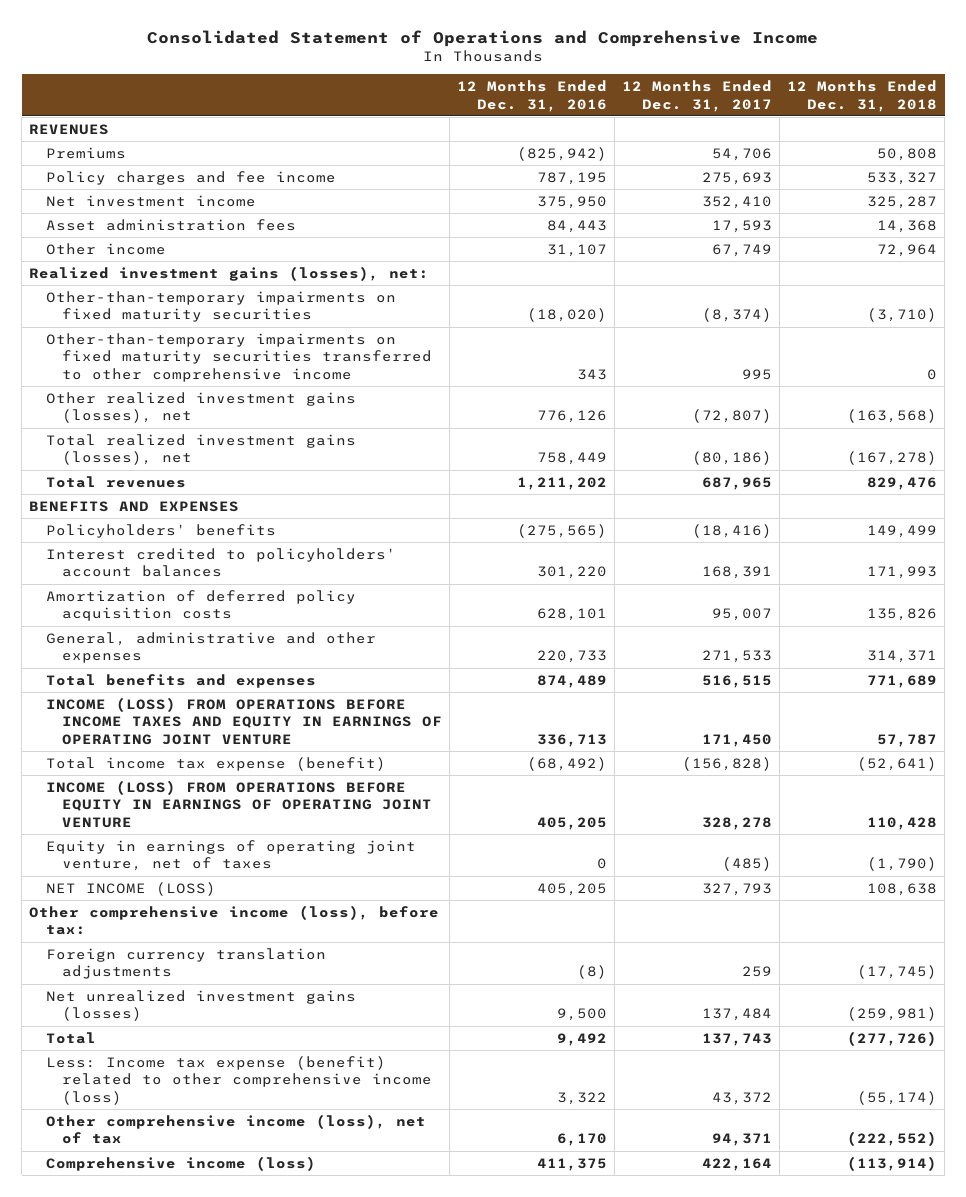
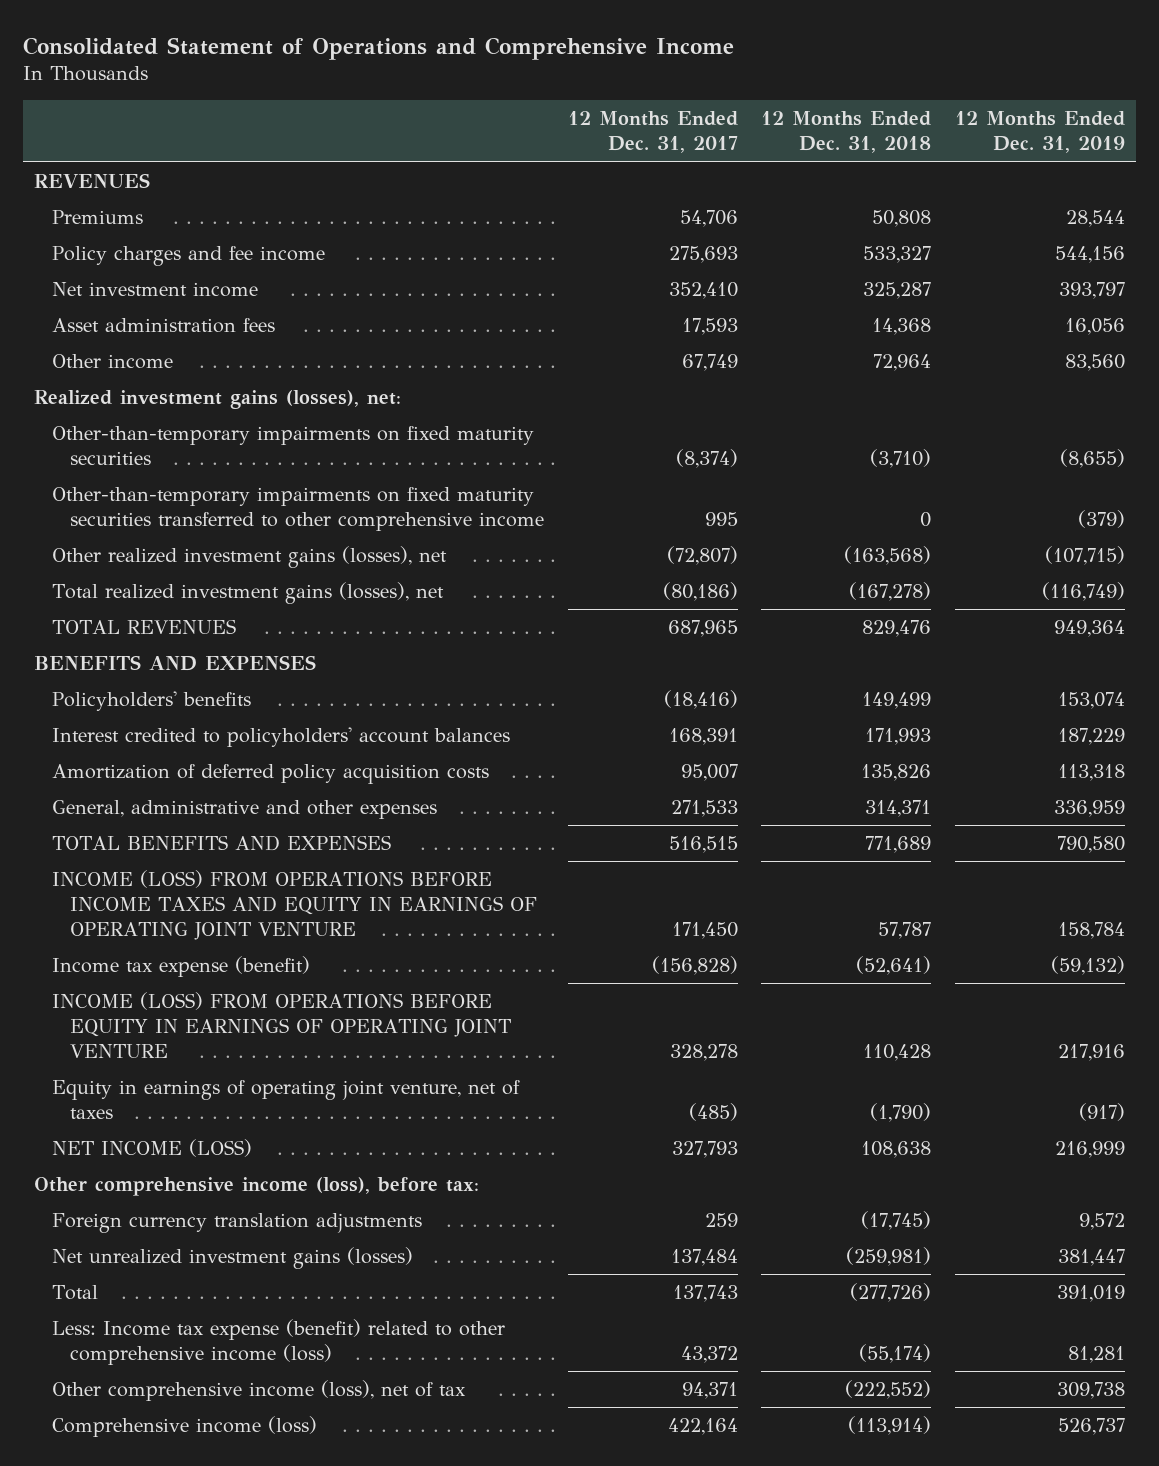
- | 12 Months Ended Dec. 31, 2016 | 12 Months Ended Dec. 31, 2017 | 12 Months Ended Dec. 31, 2018
+ | 12 Months Ended Dec. 31, 2017 | 12 Months Ended Dec. 31, 2018 | 12 Months Ended Dec. 31, 2019
- Total revenues | 1,211,202 | 687,965 | 829,476
+ TOTAL REVENUES | 687,965 | 829,476 | 949,364
- Total benefits and expenses | 874,489 | 516,515 | 771,689
+ TOTAL BENEFITS AND EXPENSES | 516,515 | 771,689 | 790,580
- Total income tax expense (benefit) | (68,492) | (156,828) | (52,641)
+ Income tax expense (benefit) | (156,828) | (52,641) | (59,132)

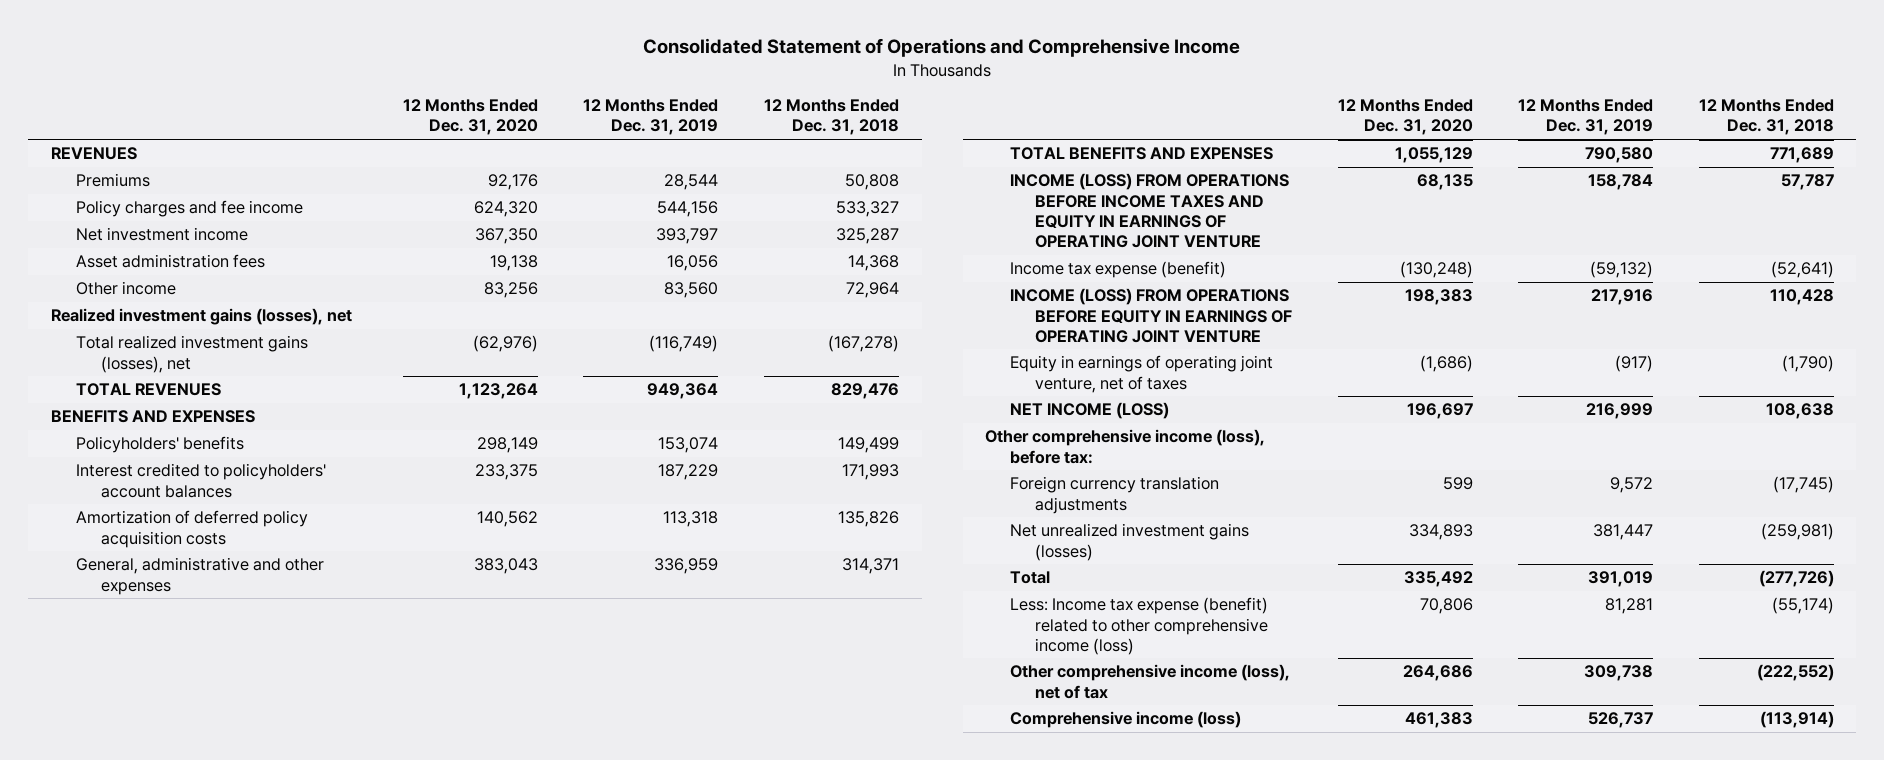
- | 12 Months Ended Dec. 31, 2017 | 12 Months Ended Dec. 31, 2018 | 12 Months Ended Dec. 31, 2019
+ | 12 Months Ended Dec. 31, 2020 | 12 Months Ended Dec. 31, 2019 | 12 Months Ended Dec. 31, 2018
- Realized investment gains (losses), net:
- Other-than-temporary impairments on fixed maturity securities | (8,374) | (3,710) | (8,655)
- Other-than-temporary impairments on fixed maturity securities transferred to other comprehensive income | 995 | 0 | (379)
- Other realized investment gains (losses), net | (72,807) | (163,568) | (107,715)
+ Realized investment gains (losses), net

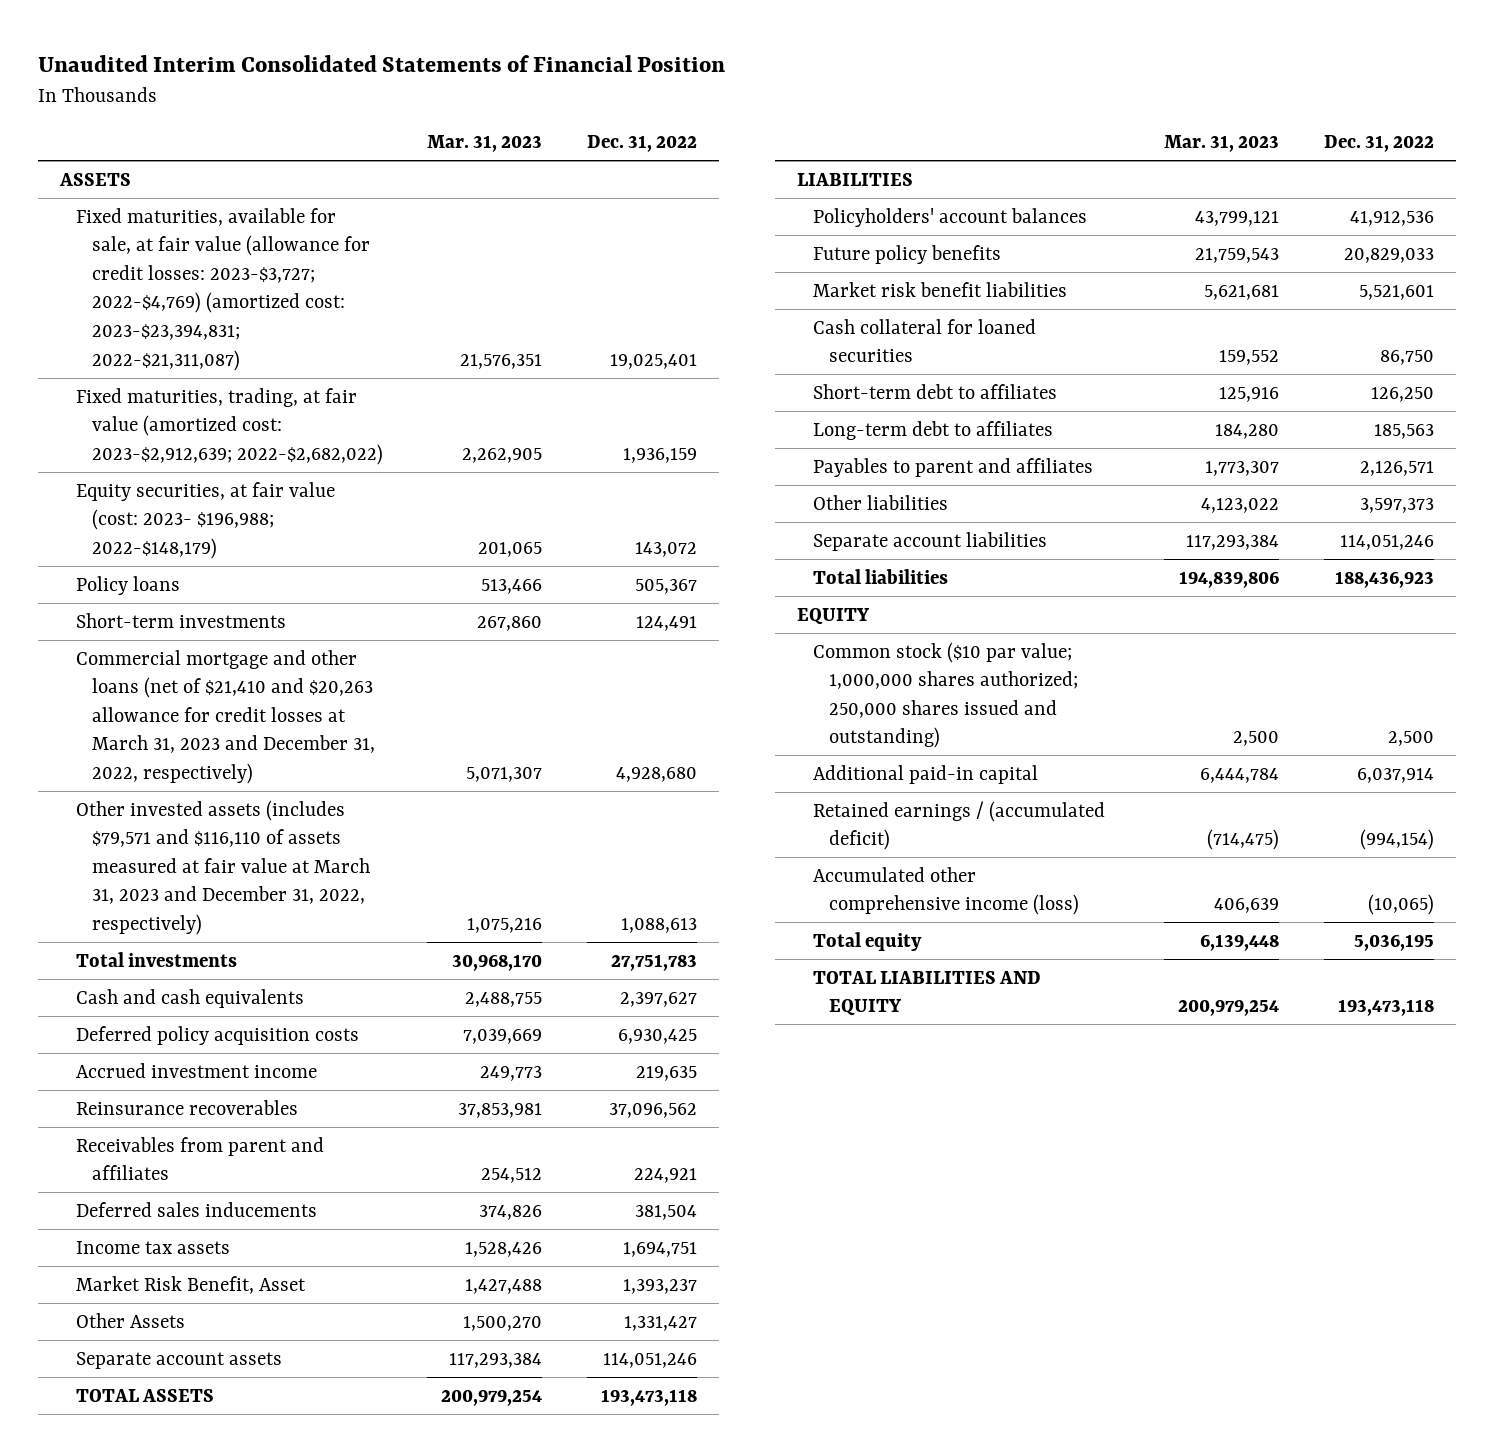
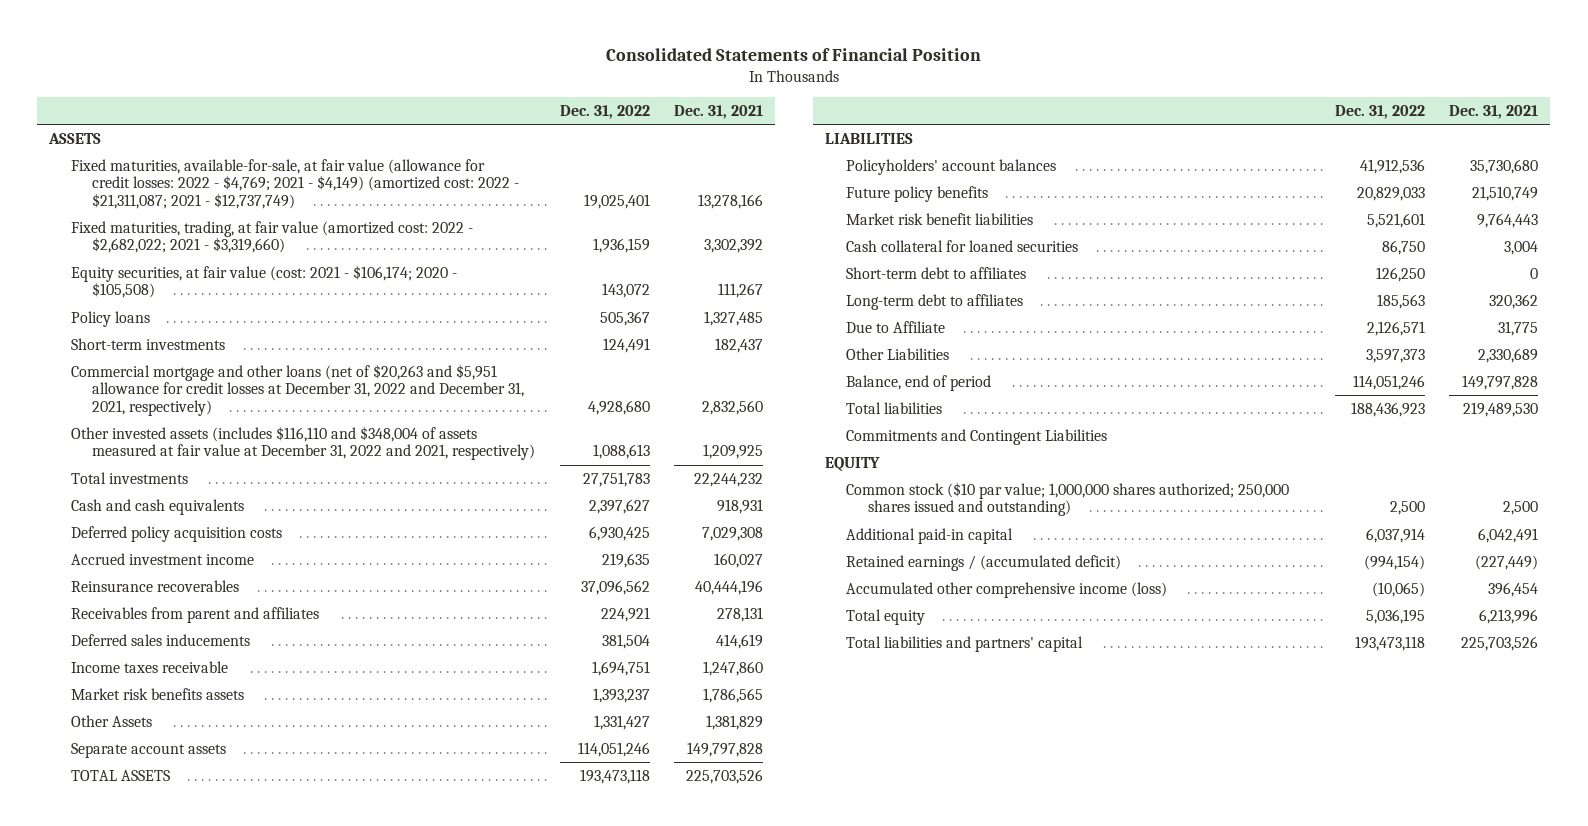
- Unaudited Interim Consolidated Statements of Financial Position
+ Consolidated Statements of Financial Position
- | Mar. 31, 2023 | Dec. 31, 2022
+ | Dec. 31, 2022 | Dec. 31, 2021
- Fixed maturities, available for sale, at fair value (allowance for credit losses: 2023-$3,727; 2022-$4,769) (amortized cost: 2023-$23,394,831; 2022-$21,311,087) | 21,576,351 | 19,025,401
- Fixed maturities, trading, at fair value (amortized cost: 2023-$2,912,639; 2022-$2,682,022) | 2,262,905 | 1,936,159
- Equity securities, at fair value (cost: 2023- $196,988; 2022-$148,179) | 201,065 | 143,072
+ Fixed maturities, available-for-sale, at fair value (allowance for credit losses: 2022 - $4,769; 2021 - $4,149) (amortized cost: 2022 - $21,311,087; 2021 - $12,737,749) | 19,025,401 | 13,278,166
+ Fixed maturities, trading, at fair value (amortized cost: 2022 - $2,682,022; 2021 - $3,319,660) | 1,936,159 | 3,302,392
+ Equity securities, at fair value (cost: 2021 - $106,174; 2020 - $105,508) | 143,072 | 111,267
- Commercial mortgage and other loans (net of $21,410 and $20,263 allowance for credit losses at March 31, 2023 and December 31, 2022, respectively) | 5,071,307 | 4,928,680
- Other invested assets (includes $79,571 and $116,110 of assets measured at fair value at March 31, 2023 and December 31, 2022, respectively) | 1,075,216 | 1,088,613
+ Commercial mortgage and other loans (net of $20,263 and $5,951 allowance for credit losses at December 31, 2022 and December 31, 2021, respectively) | 4,928,680 | 2,832,560
+ Other invested assets (includes $116,110 and $348,004 of assets measured at fair value at December 31, 2022 and 2021, respectively) | 1,088,613 | 1,209,925
- Income tax assets | 1,528,426 | 1,694,751
- Market Risk Benefit, Asset | 1,427,488 | 1,393,237
+ Income taxes receivable | 1,694,751 | 1,247,860
+ Market risk benefits assets | 1,393,237 | 1,786,565
- Payables to parent and affiliates | 1,773,307 | 2,126,571
- Other liabilities | 4,123,022 | 3,597,373
- Separate account liabilities | 117,293,384 | 114,051,246
+ Due to Affiliate | 2,126,571 | 31,775
+ Other Liabilities | 3,597,373 | 2,330,689
+ Balance, end of period | 114,051,246 | 149,797,828
+ Commitments and Contingent Liabilities
- TOTAL LIABILITIES AND EQUITY | 200,979,254 | 193,473,118
+ Total liabilities and partners' capital | 193,473,118 | 225,703,526

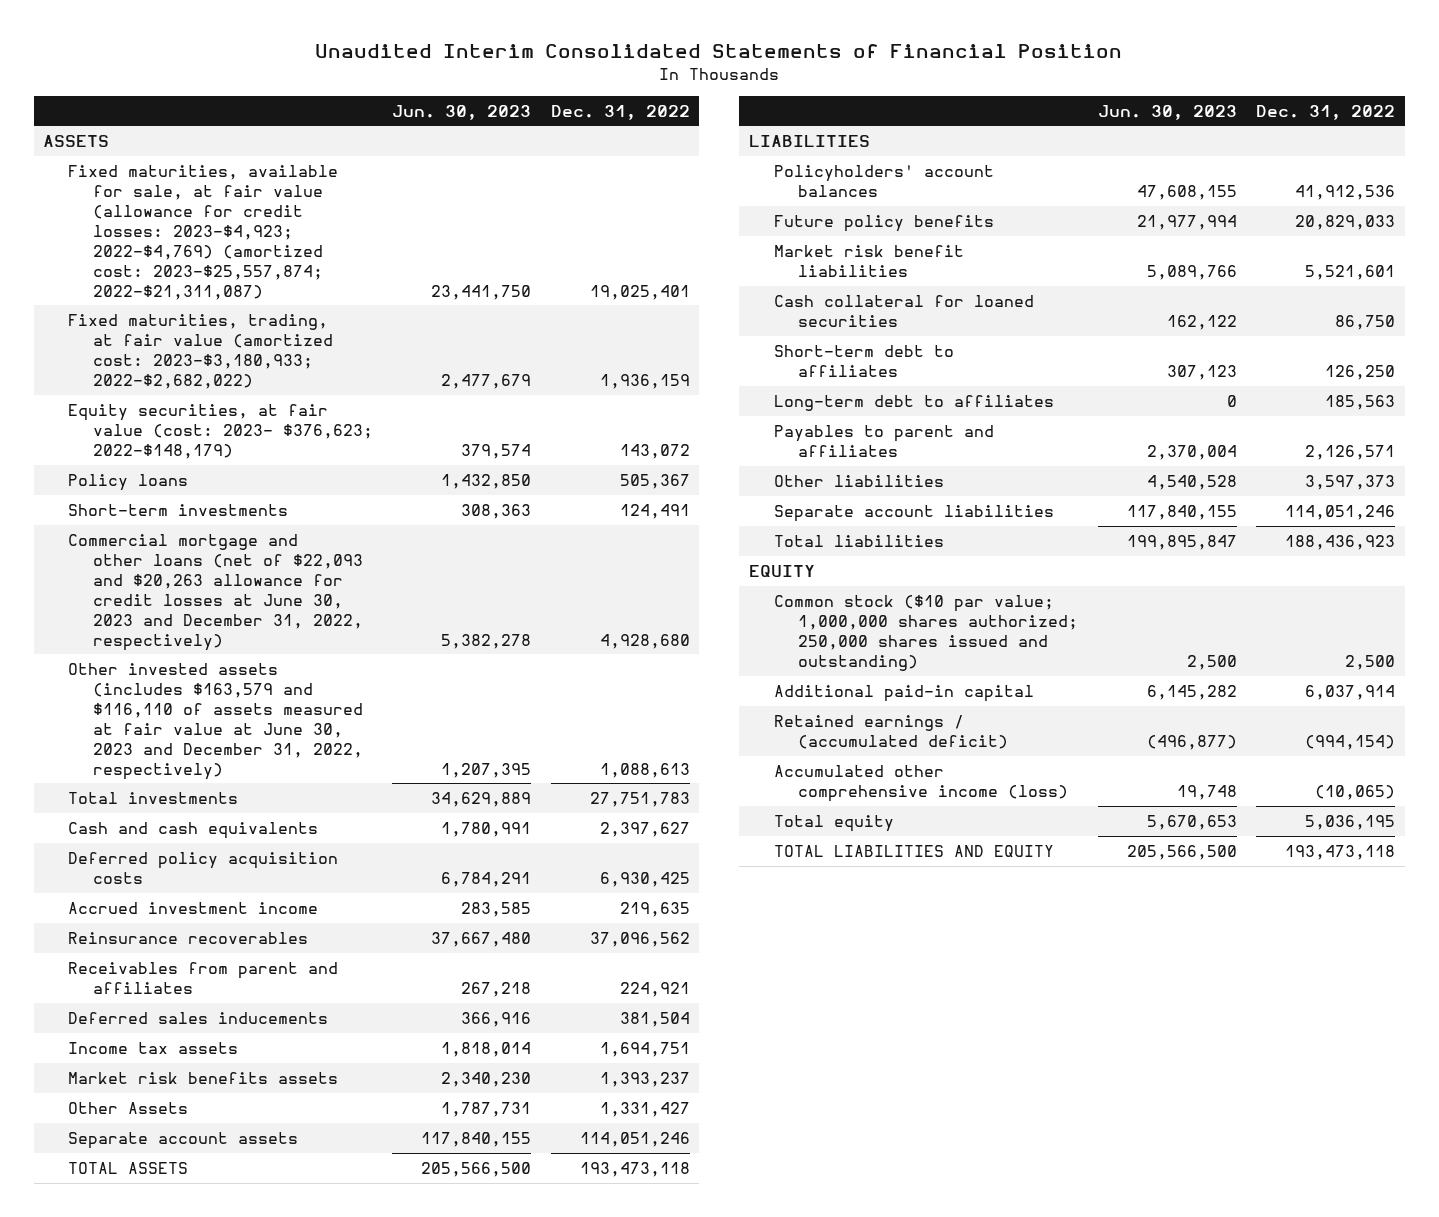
- Consolidated Statements of Financial Position
+ Unaudited Interim Consolidated Statements of Financial Position
- | Dec. 31, 2022 | Dec. 31, 2021
+ | Jun. 30, 2023 | Dec. 31, 2022
- Fixed maturities, available-for-sale, at fair value (allowance for credit losses: 2022 - $4,769; 2021 - $4,149) (amortized cost: 2022 - $21,311,087; 2021 - $12,737,749) | 19,025,401 | 13,278,166
- Fixed maturities, trading, at fair value (amortized cost: 2022 - $2,682,022; 2021 - $3,319,660) | 1,936,159 | 3,302,392
- Equity securities, at fair value (cost: 2021 - $106,174; 2020 - $105,508) | 143,072 | 111,267
+ Fixed maturities, available for sale, at fair value (allowance for credit losses: 2023-$4,923; 2022-$4,769) (amortized cost: 2023-$25,557,874; 2022-$21,311,087) | 23,441,750 | 19,025,401
+ Fixed maturities, trading, at fair value (amortized cost: 2023-$3,180,933; 2022-$2,682,022) | 2,477,679 | 1,936,159
+ Equity securities, at fair value (cost: 2023- $376,623; 2022-$148,179) | 379,574 | 143,072
- Commercial mortgage and other loans (net of $20,263 and $5,951 allowance for credit losses at December 31, 2022 and December 31, 2021, respectively) | 4,928,680 | 2,832,560
- Other invested assets (includes $116,110 and $348,004 of assets measured at fair value at December 31, 2022 and 2021, respectively) | 1,088,613 | 1,209,925
+ Commercial mortgage and other loans (net of $22,093 and $20,263 allowance for credit losses at June 30, 2023 and December 31, 2022, respectively) | 5,382,278 | 4,928,680
+ Other invested assets (includes $163,579 and $116,110 of assets measured at fair value at June 30, 2023 and December 31, 2022, respectively) | 1,207,395 | 1,088,613
- Income taxes receivable | 1,694,751 | 1,247,860
+ Income tax assets | 1,818,014 | 1,694,751
- Due to Affiliate | 2,126,571 | 31,775
- Other Liabilities | 3,597,373 | 2,330,689
- Balance, end of period | 114,051,246 | 149,797,828
+ Payables to parent and affiliates | 2,370,004 | 2,126,571
+ Other liabilities | 4,540,528 | 3,597,373
+ Separate account liabilities | 117,840,155 | 114,051,246
- Commitments and Contingent Liabilities
- Total liabilities and partners' capital | 193,473,118 | 225,703,526
+ TOTAL LIABILITIES AND EQUITY | 205,566,500 | 193,473,118

